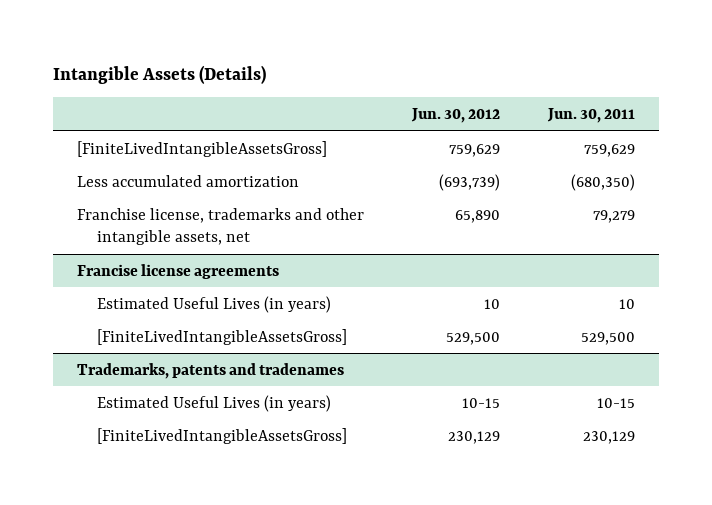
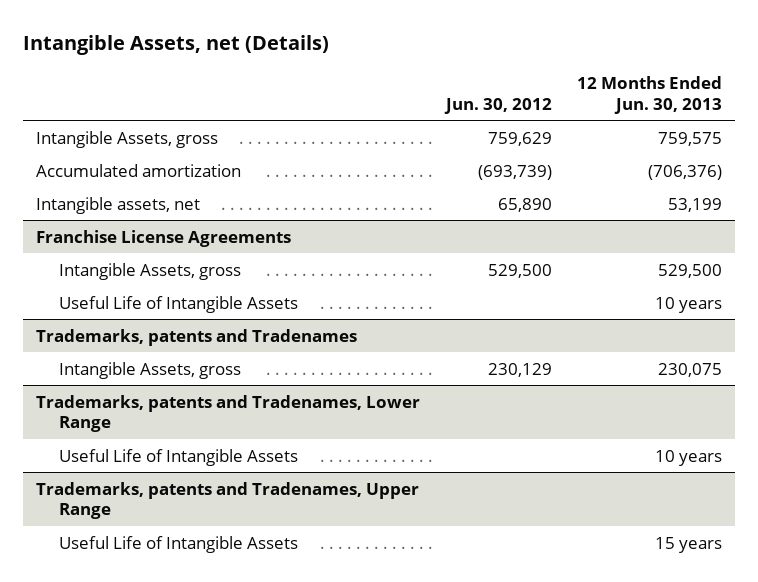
- Intangible Assets (Details)
+ Intangible Assets, net (Details)
- | Jun. 30, 2012 | Jun. 30, 2011
+ | Jun. 30, 2012 | 12 Months Ended Jun. 30, 2013
- [FiniteLivedIntangibleAssetsGross] | 759,629 | 759,629
- Less accumulated amortization | (693,739) | (680,350)
- Franchise license, trademarks and other intangible assets, net | 65,890 | 79,279
- Francise license agreements
- Estimated Useful Lives (in years) | 10 | 10
- [FiniteLivedIntangibleAssetsGross] | 529,500 | 529,500
- Trademarks, patents and tradenames
- Estimated Useful Lives (in years) | 10-15 | 10-15
- [FiniteLivedIntangibleAssetsGross] | 230,129 | 230,129
+ Intangible Assets, gross | 759,629 | 759,575
+ Accumulated amortization | (693,739) | (706,376)
+ Intangible assets, net | 65,890 | 53,199
+ Franchise License Agreements
+ Intangible Assets, gross | 529,500 | 529,500
+ Useful Life of Intangible Assets | | 10 years
+ Trademarks, patents and Tradenames
+ Intangible Assets, gross | 230,129 | 230,075
+ Trademarks, patents and Tradenames, Lower Range
+ Useful Life of Intangible Assets | | 10 years
+ Trademarks, patents and Tradenames, Upper Range
+ Useful Life of Intangible Assets | | 15 years

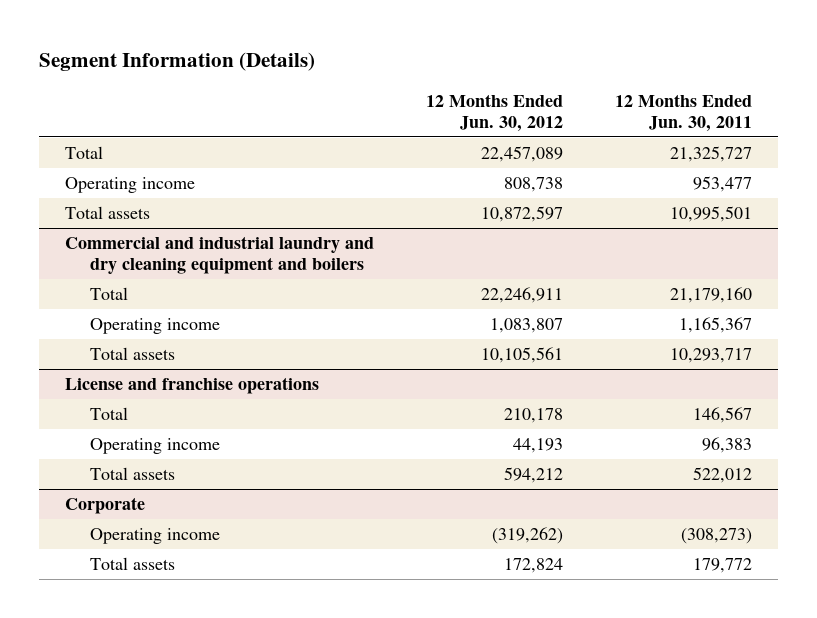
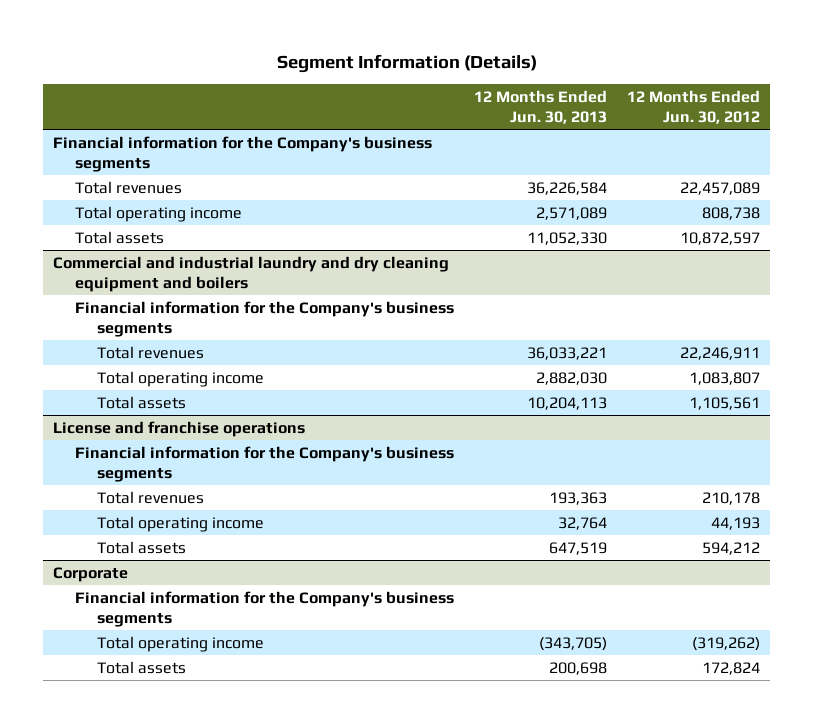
- | 12 Months Ended Jun. 30, 2012 | 12 Months Ended Jun. 30, 2011
+ | 12 Months Ended Jun. 30, 2013 | 12 Months Ended Jun. 30, 2012
- Total | 22,457,089 | 21,325,727
- Operating income | 808,738 | 953,477
+ Financial information for the Company's business segments
+ Total revenues | 36,226,584 | 22,457,089
+ Total operating income | 2,571,089 | 808,738
@ Commercial and industrial laundry and dry cleaning equipment and boilers
- Total | 22,246,911 | 21,179,160
- Operating income | 1,083,807 | 1,165,367
- Total assets | 10,105,561 | 10,293,717
+ Financial information for the Company's business segments
+ Total revenues | 36,033,221 | 22,246,911
+ Total operating income | 2,882,030 | 1,083,807
+ Total assets | 10,204,113 | 1,105,561
@ License and franchise operations
- Total | 210,178 | 146,567
- Operating income | 44,193 | 96,383
+ Financial information for the Company's business segments
+ Total revenues | 193,363 | 210,178
+ Total operating income | 32,764 | 44,193
@ Corporate
- Operating income | (319,262) | (308,273)
+ Financial information for the Company's business segments
+ Total operating income | (343,705) | (319,262)

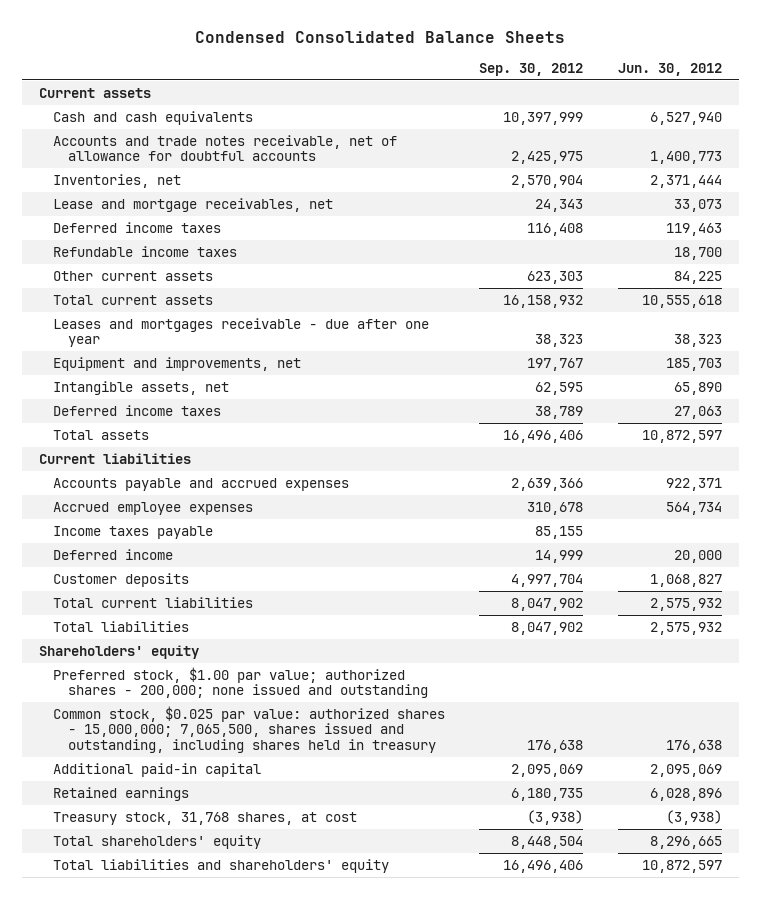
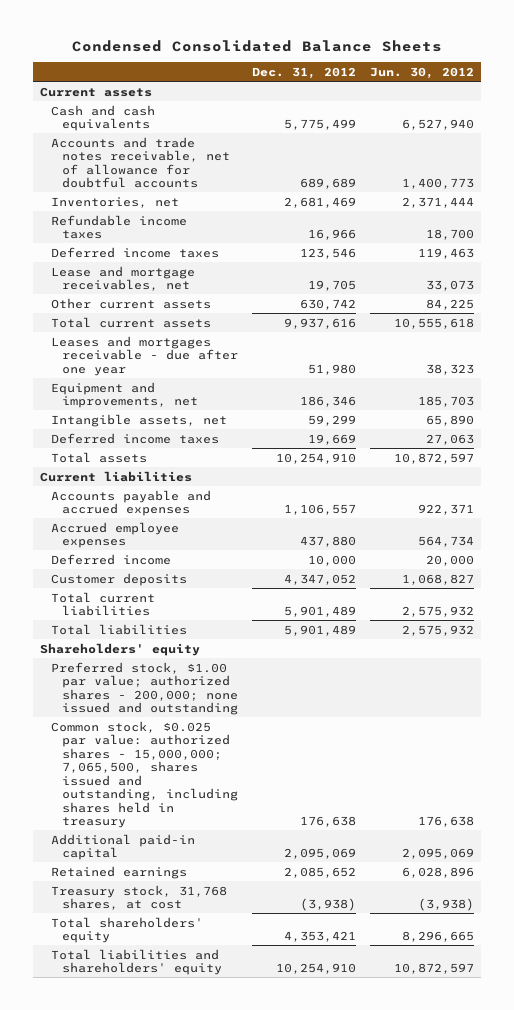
- | Sep. 30, 2012 | Jun. 30, 2012
+ | Dec. 31, 2012 | Jun. 30, 2012
moved down: Deferred income taxes | 123,546 | 119,463
moved down: Lease and mortgage receivables, net | 19,705 | 33,073
- Income taxes payable | 85,155 |

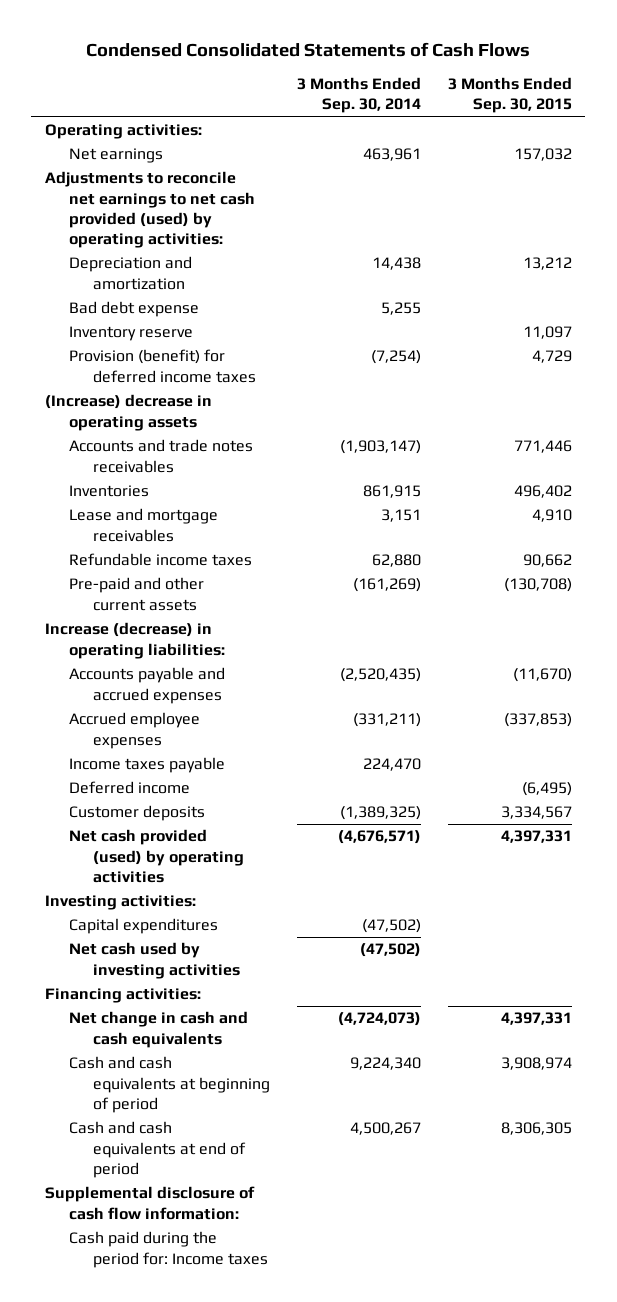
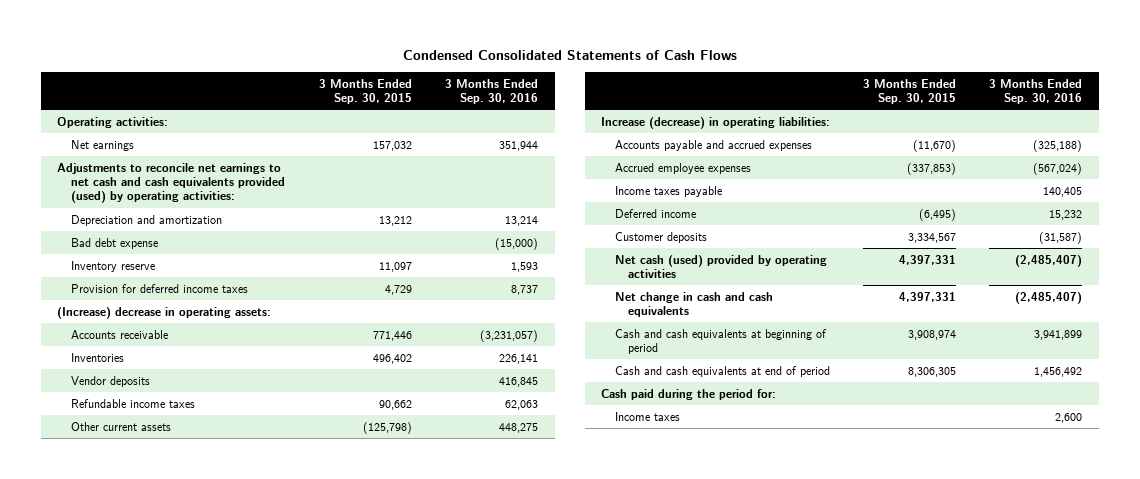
- | 3 Months Ended Sep. 30, 2014 | 3 Months Ended Sep. 30, 2015
+ | 3 Months Ended Sep. 30, 2015 | 3 Months Ended Sep. 30, 2016
- Adjustments to reconcile net earnings to net cash provided (used) by operating activities:
+ Adjustments to reconcile net earnings to net cash and cash equivalents provided (used) by operating activities:
- Provision (benefit) for deferred income taxes | (7,254) | 4,729
- (Increase) decrease in operating assets
- Accounts and trade notes receivables | (1,903,147) | 771,446
+ Provision for deferred income taxes | 4,729 | 8,737
+ (Increase) decrease in operating assets:
+ Accounts receivable | 771,446 | (3,231,057)
- Lease and mortgage receivables | 3,151 | 4,910
+ Vendor deposits | | 416,845
- Pre-paid and other current assets | (161,269) | (130,708)
+ Other current assets | (125,798) | 448,275
- Net cash provided (used) by operating activities | (4,676,571) | 4,397,331
- Investing activities:
- Capital expenditures | (47,502) |
- Net cash used by investing activities | (47,502) |
- Financing activities:
+ Net cash (used) provided by operating activities | 4,397,331 | (2,485,407)
- Supplemental disclosure of cash flow information:
- Cash paid during the period for: Income taxes
+ Cash paid during the period for:
+ Income taxes | | 2,600

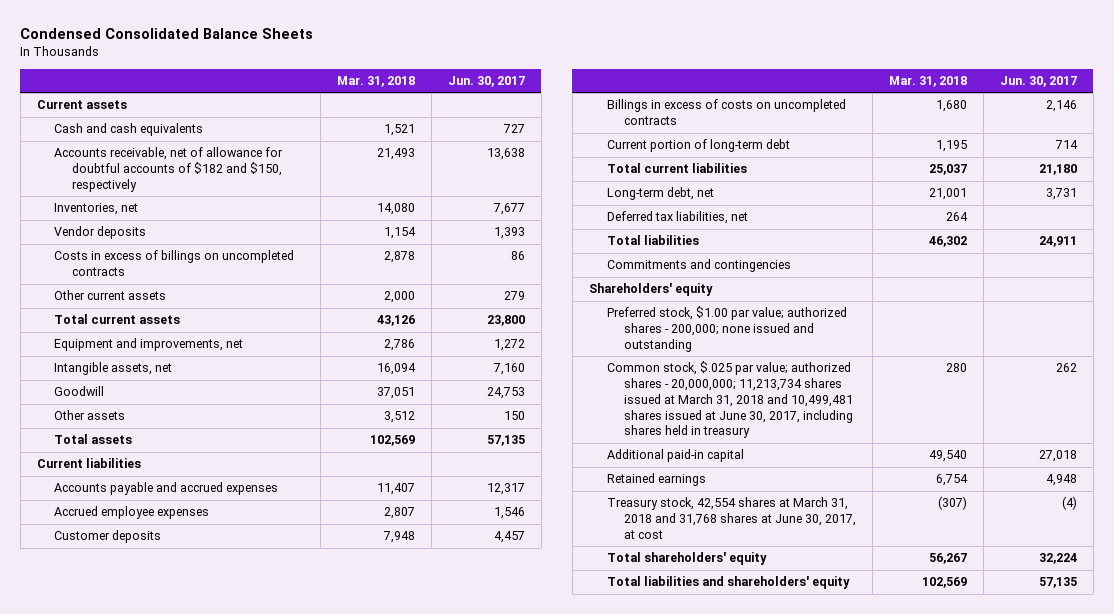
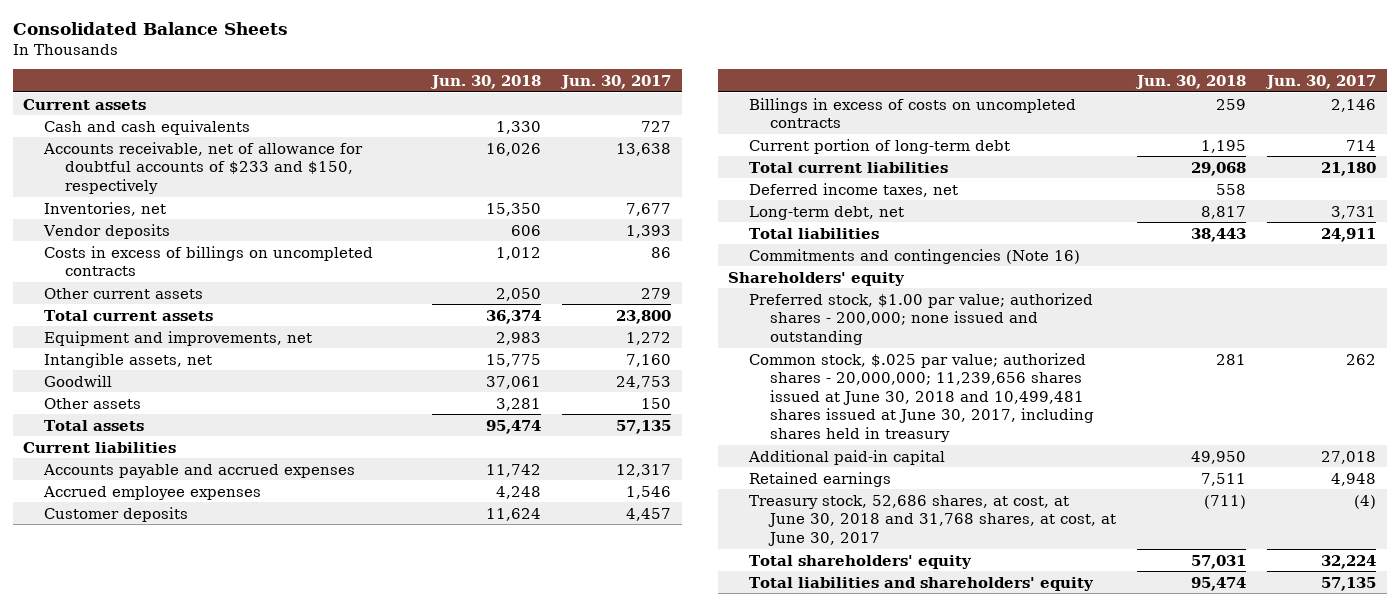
- Condensed Consolidated Balance Sheets
+ Consolidated Balance Sheets
- | Mar. 31, 2018 | Jun. 30, 2017
+ | Jun. 30, 2018 | Jun. 30, 2017
- Accounts receivable, net of allowance for doubtful accounts of $182 and $150, respectively | 21,493 | 13,638
+ Accounts receivable, net of allowance for doubtful accounts of $233 and $150, respectively | 16,026 | 13,638
+ Deferred income taxes, net | 558 |
- Deferred tax liabilities, net | 264 |
- Commitments and contingencies
+ Commitments and contingencies (Note 16)
- Common stock, $.025 par value; authorized shares - 20,000,000; 11,213,734 shares issued at March 31, 2018 and 10,499,481 shares issued at June 30, 2017, including shares held in treasury | 280 | 262
+ Common stock, $.025 par value; authorized shares - 20,000,000; 11,239,656 shares issued at June 30, 2018 and 10,499,481 shares issued at June 30, 2017, including shares held in treasury | 281 | 262
- Treasury stock, 42,554 shares at March 31, 2018 and 31,768 shares at June 30, 2017, at cost | (307) | (4)
+ Treasury stock, 52,686 shares, at cost, at June 30, 2018 and 31,768 shares, at cost, at June 30, 2017 | (711) | (4)

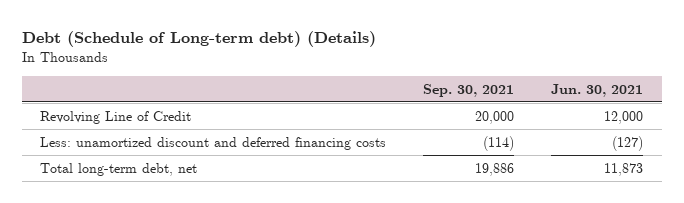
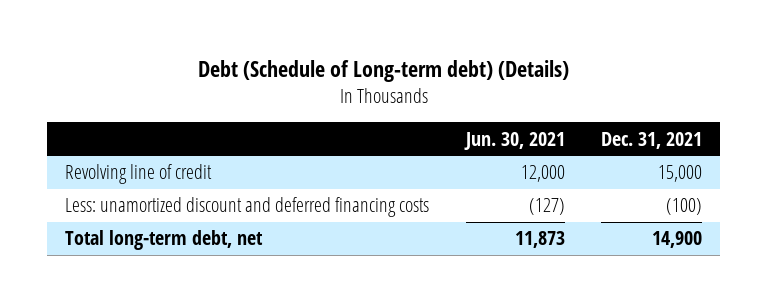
- | Sep. 30, 2021 | Jun. 30, 2021
+ | Jun. 30, 2021 | Dec. 31, 2021
- Revolving Line of Credit | 20,000 | 12,000
+ Revolving line of credit | 12,000 | 15,000

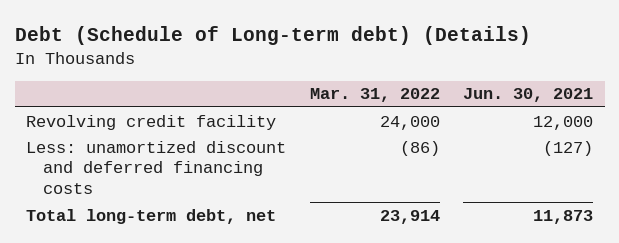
- | Jun. 30, 2021 | Dec. 31, 2021
+ | Mar. 31, 2022 | Jun. 30, 2021
- Revolving line of credit | 12,000 | 15,000
+ Revolving credit facility | 24,000 | 12,000

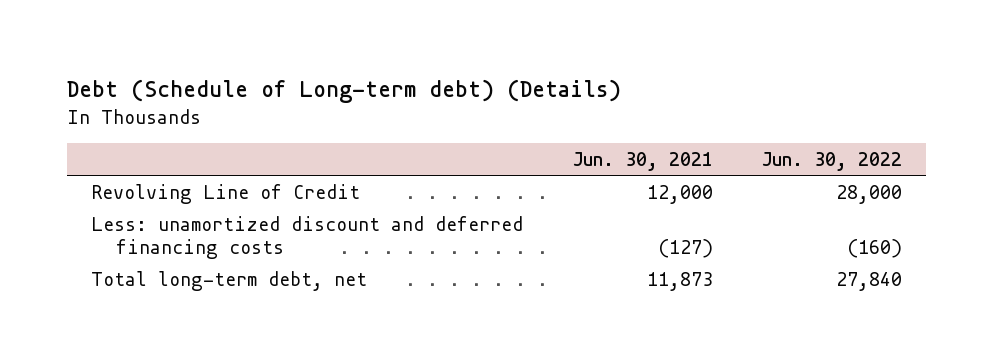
- | Mar. 31, 2022 | Jun. 30, 2021
+ | Jun. 30, 2021 | Jun. 30, 2022
- Revolving credit facility | 24,000 | 12,000
+ Revolving Line of Credit | 12,000 | 28,000

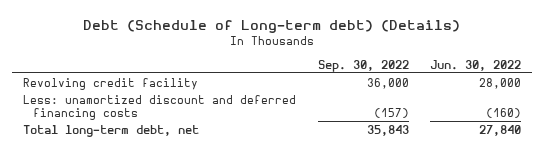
- | Jun. 30, 2021 | Jun. 30, 2022
+ | Sep. 30, 2022 | Jun. 30, 2022
- Revolving Line of Credit | 12,000 | 28,000
+ Revolving credit facility | 36,000 | 28,000

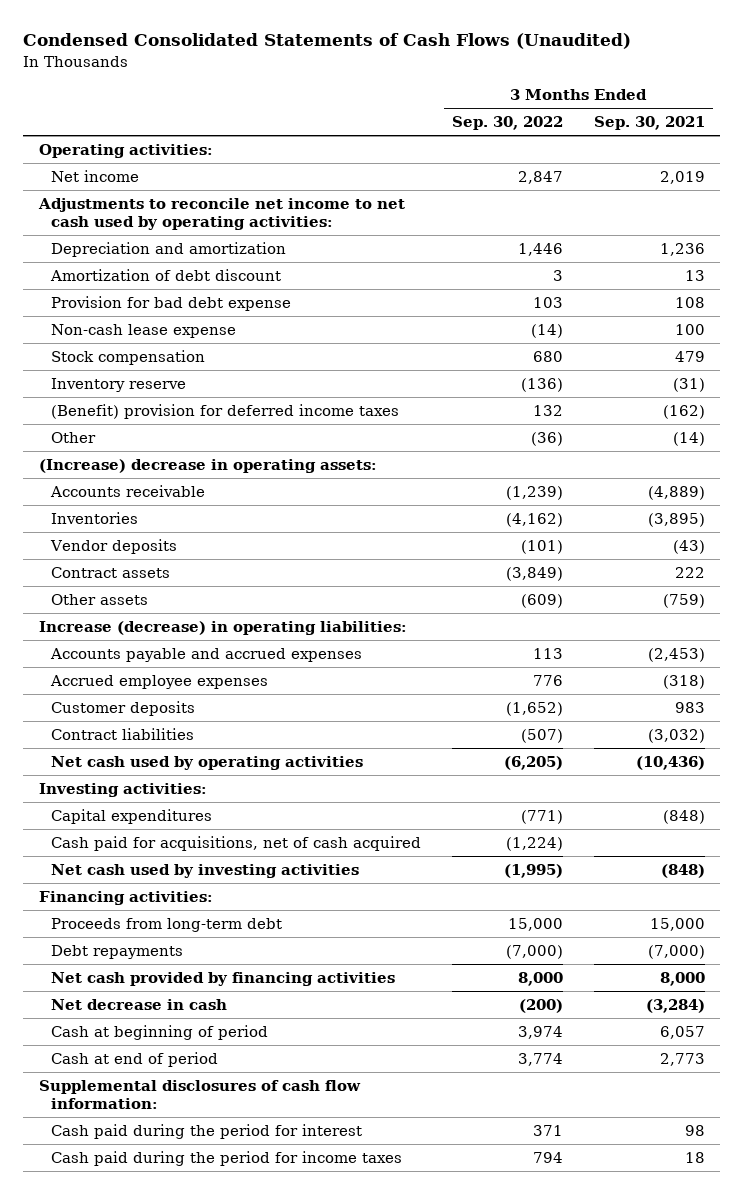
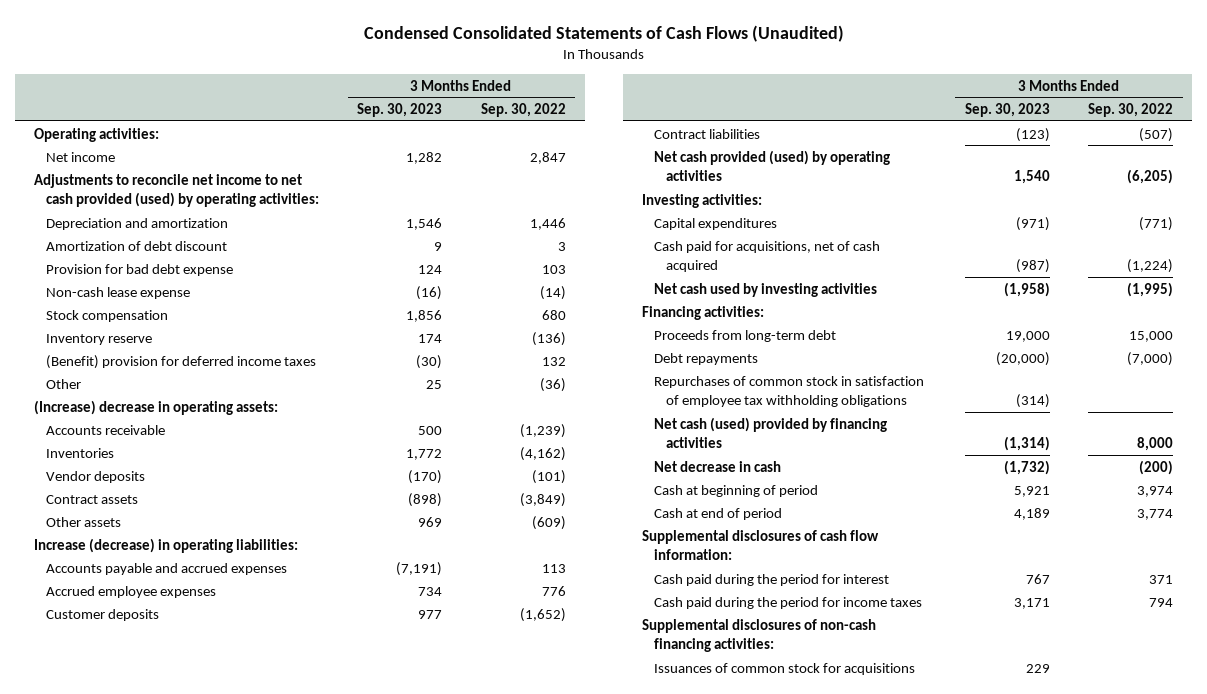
- | 3 Months Ended Sep. 30, 2022 | 3 Months Ended Sep. 30, 2021
+ | 3 Months Ended Sep. 30, 2023 | 3 Months Ended Sep. 30, 2022
- Adjustments to reconcile net income to net cash used by operating activities:
+ Adjustments to reconcile net income to net cash provided (used) by operating activities:
- Net cash used by operating activities | (6,205) | (10,436)
+ Net cash provided (used) by operating activities | 1,540 | (6,205)
- Net cash provided by financing activities | 8,000 | 8,000
+ Repurchases of common stock in satisfaction of employee tax withholding obligations | (314) |
+ Net cash (used) provided by financing activities | (1,314) | 8,000
+ Supplemental disclosures of non-cash financing activities:
+ Issuances of common stock for acquisitions | 229 |

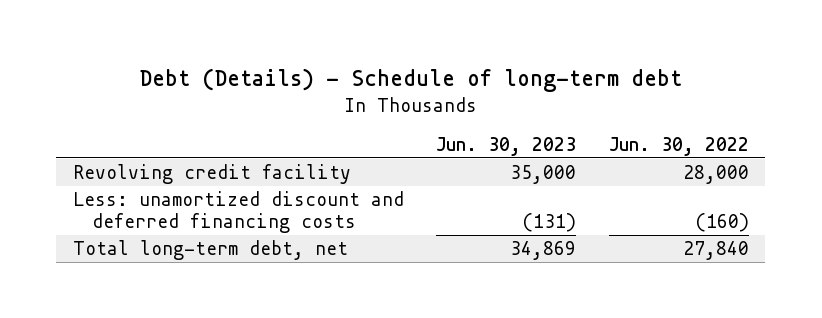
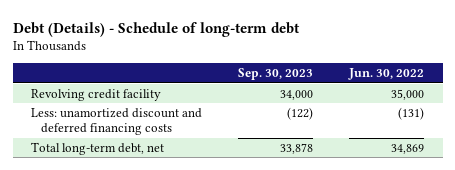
- | Jun. 30, 2023 | Jun. 30, 2022
+ | Sep. 30, 2023 | Jun. 30, 2022
- Revolving credit facility | 35,000 | 28,000
- Less: unamortized discount and deferred financing costs | (131) | (160)
- Total long-term debt, net | 34,869 | 27,840
+ Revolving credit facility | 34,000 | 35,000
+ Less: unamortized discount and deferred financing costs | (122) | (131)
+ Total long-term debt, net | 33,878 | 34,869

